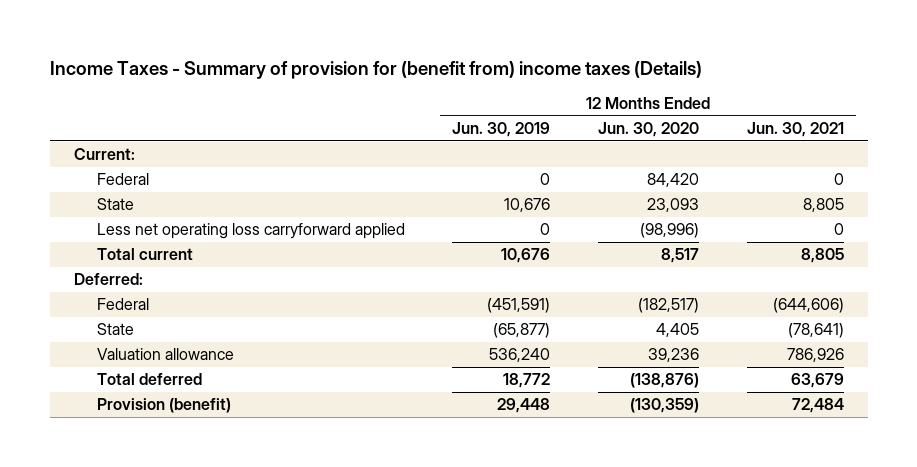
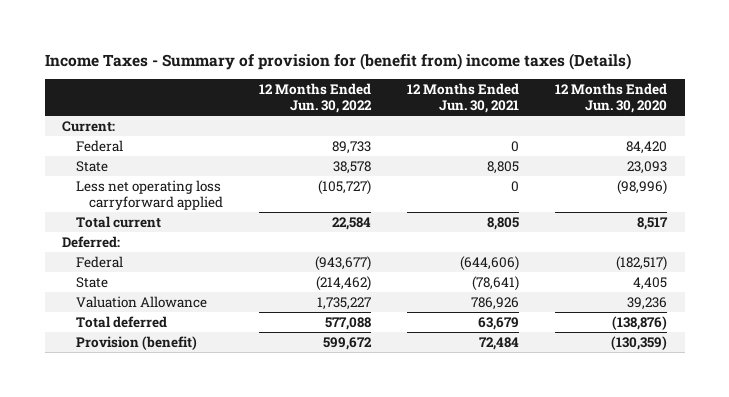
- | 12 Months Ended Jun. 30, 2019 | 12 Months Ended Jun. 30, 2020 | 12 Months Ended Jun. 30, 2021
+ | 12 Months Ended Jun. 30, 2022 | 12 Months Ended Jun. 30, 2021 | 12 Months Ended Jun. 30, 2020
- Valuation allowance | 536,240 | 39,236 | 786,926
+ Valuation Allowance | 1,735,227 | 786,926 | 39,236

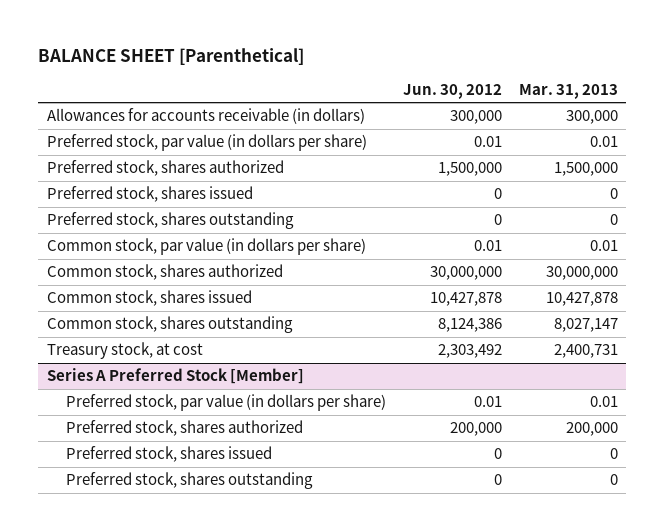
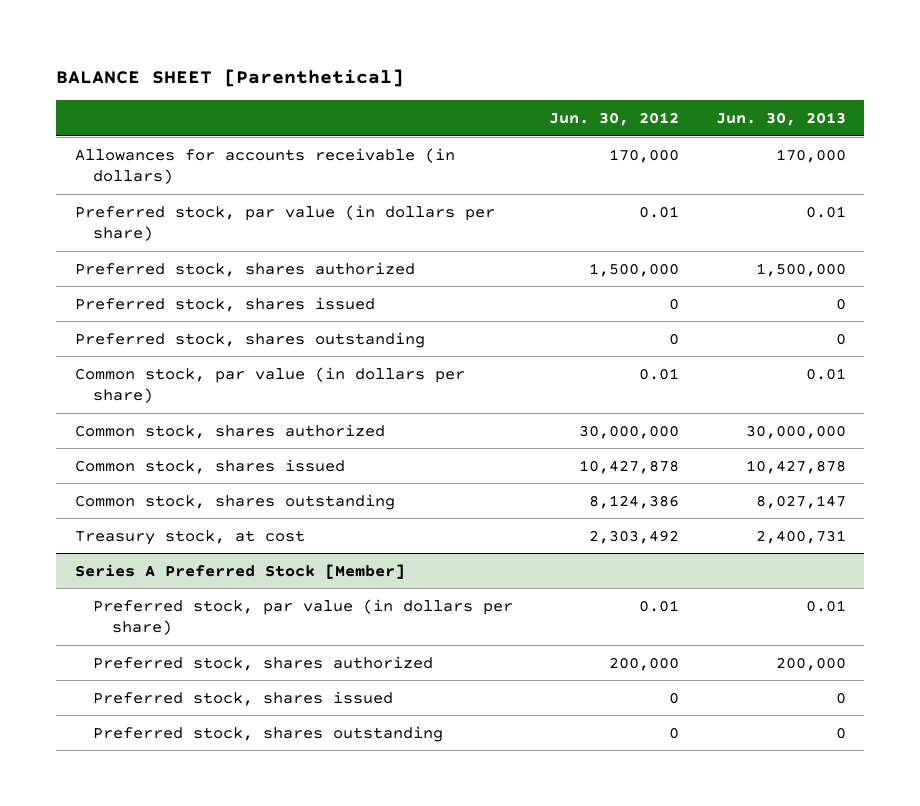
- | Jun. 30, 2012 | Mar. 31, 2013
+ | Jun. 30, 2012 | Jun. 30, 2013
- Allowances for accounts receivable (in dollars) | 300,000 | 300,000
+ Allowances for accounts receivable (in dollars) | 170,000 | 170,000

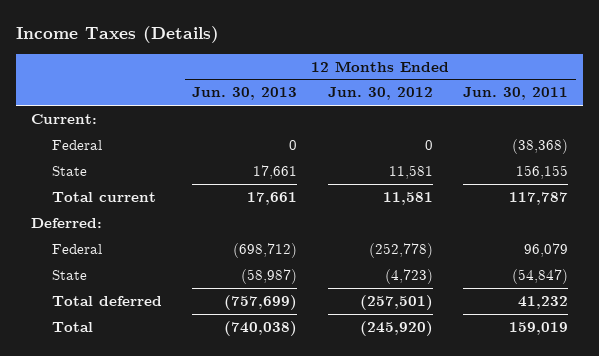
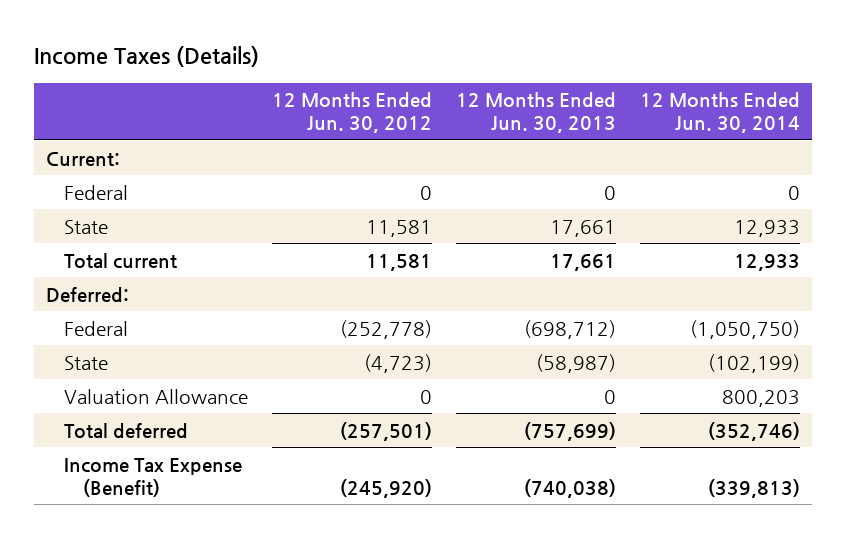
- | 12 Months Ended Jun. 30, 2013 | 12 Months Ended Jun. 30, 2012 | 12 Months Ended Jun. 30, 2011
+ | 12 Months Ended Jun. 30, 2012 | 12 Months Ended Jun. 30, 2013 | 12 Months Ended Jun. 30, 2014
+ Valuation Allowance | 0 | 0 | 800,203
- Total | (740,038) | (245,920) | 159,019
+ Income Tax Expense (Benefit) | (245,920) | (740,038) | (339,813)

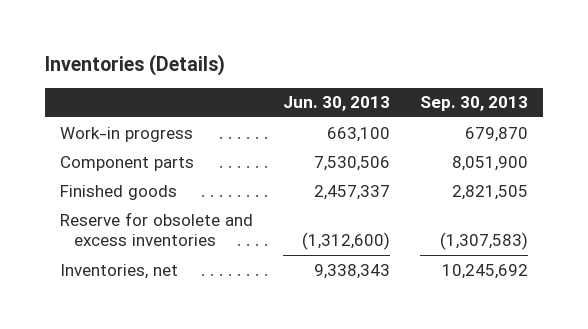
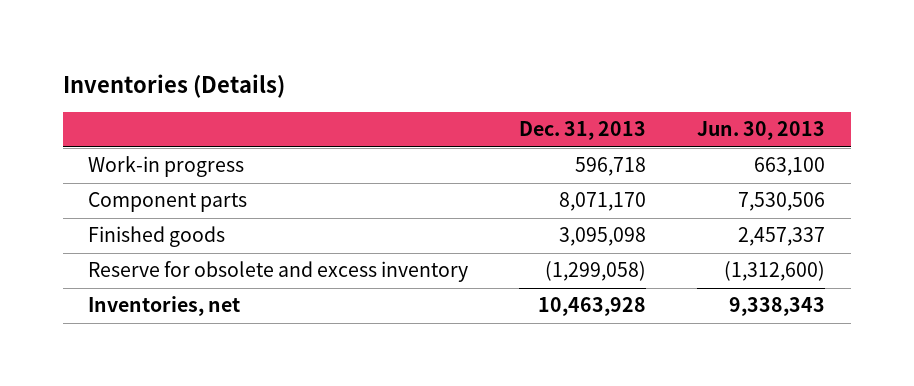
- | Jun. 30, 2013 | Sep. 30, 2013
+ | Dec. 31, 2013 | Jun. 30, 2013
- Reserve for obsolete and excess inventories | (1,312,600) | (1,307,583)
+ Reserve for obsolete and excess inventory | (1,299,058) | (1,312,600)

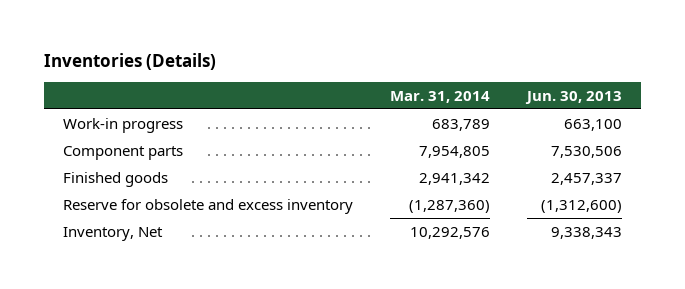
- | Dec. 31, 2013 | Jun. 30, 2013
+ | Mar. 31, 2014 | Jun. 30, 2013
- Inventories, net | 10,463,928 | 9,338,343
+ Inventory, Net | 10,292,576 | 9,338,343

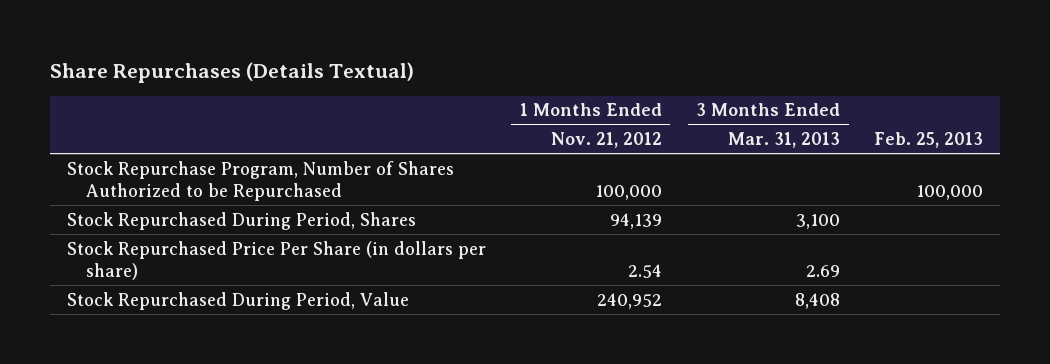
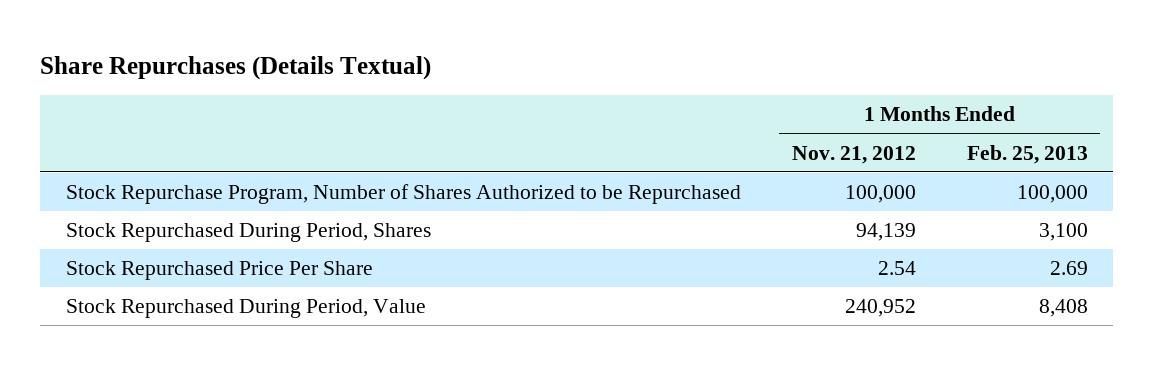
- | 1 Months Ended Nov. 21, 2012 | 3 Months Ended Mar. 31, 2013 | Feb. 25, 2013
+ | 1 Months Ended Nov. 21, 2012 | 1 Months Ended Feb. 25, 2013
- Stock Repurchased Price Per Share (in dollars per share) | 2.54 | 2.69 |
+ Stock Repurchased Price Per Share | 2.54 | 2.69

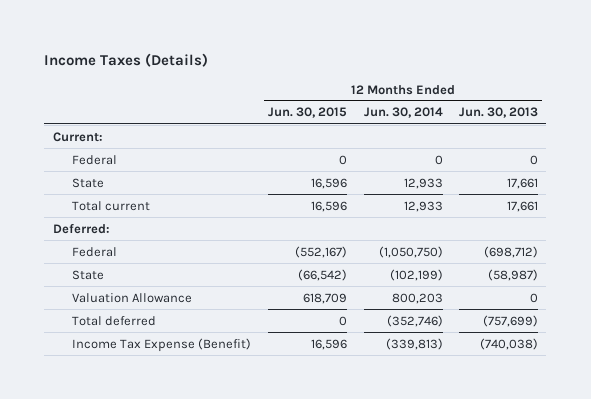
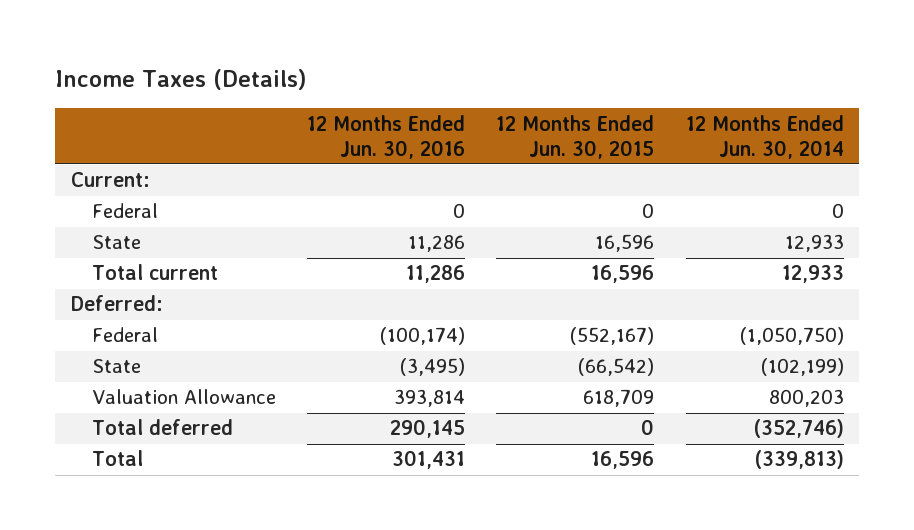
- | 12 Months Ended Jun. 30, 2015 | 12 Months Ended Jun. 30, 2014 | 12 Months Ended Jun. 30, 2013
+ | 12 Months Ended Jun. 30, 2016 | 12 Months Ended Jun. 30, 2015 | 12 Months Ended Jun. 30, 2014
- Income Tax Expense (Benefit) | 16,596 | (339,813) | (740,038)
+ Total | 301,431 | 16,596 | (339,813)

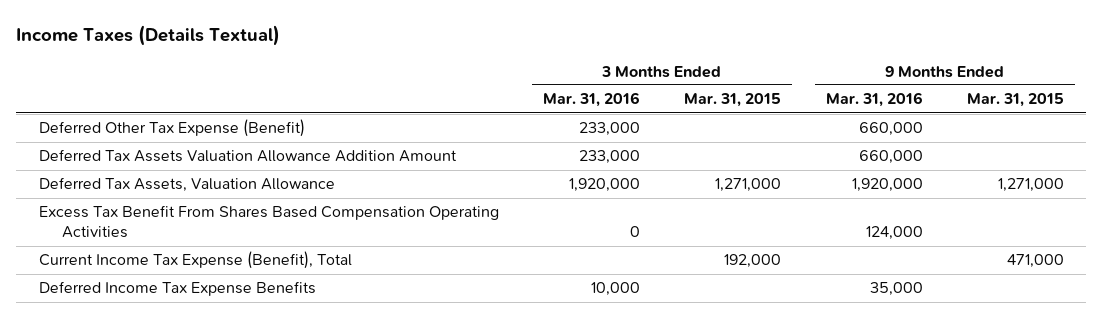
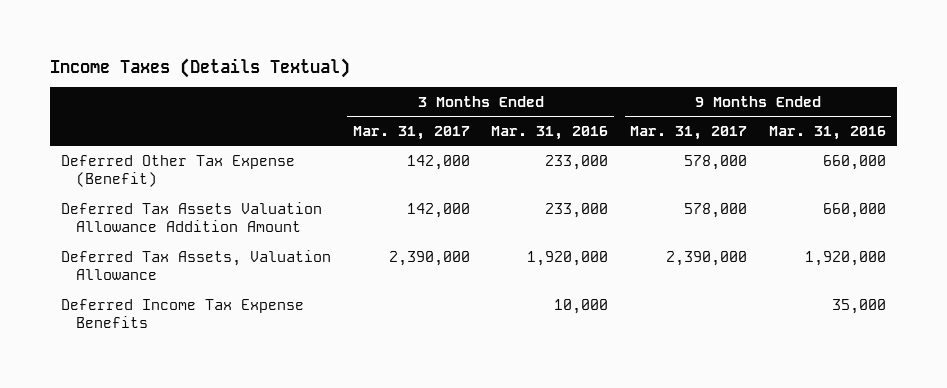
- | 3 Months Ended Mar. 31, 2016 | 3 Months Ended Mar. 31, 2015 | 9 Months Ended Mar. 31, 2016 | 9 Months Ended Mar. 31, 2015
+ | 3 Months Ended Mar. 31, 2017 | 3 Months Ended Mar. 31, 2016 | 9 Months Ended Mar. 31, 2017 | 9 Months Ended Mar. 31, 2016
- Excess Tax Benefit From Shares Based Compensation Operating Activities | 0 | | 124,000 |
- Current Income Tax Expense (Benefit), Total | | 192,000 | | 471,000

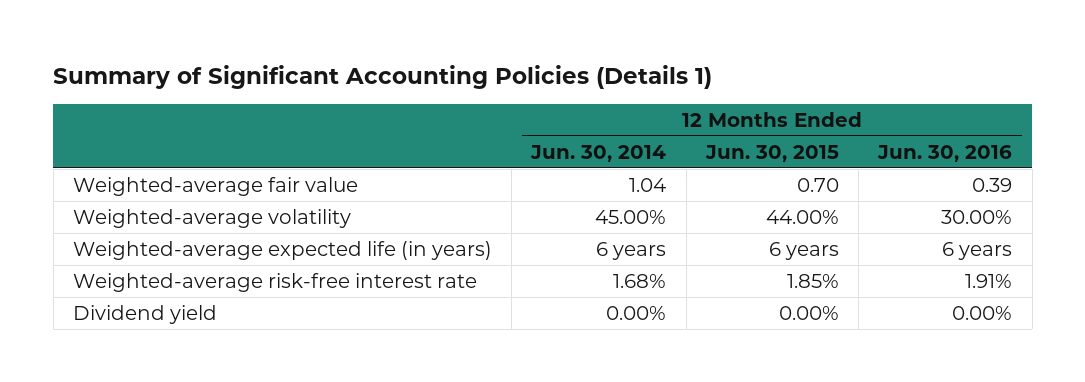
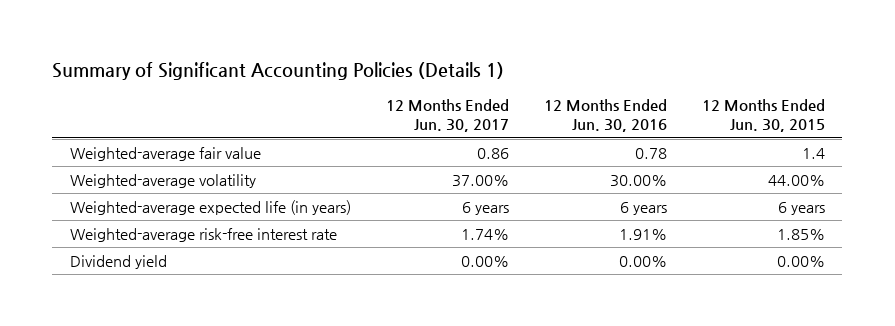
- | 12 Months Ended Jun. 30, 2014 | 12 Months Ended Jun. 30, 2015 | 12 Months Ended Jun. 30, 2016
+ | 12 Months Ended Jun. 30, 2017 | 12 Months Ended Jun. 30, 2016 | 12 Months Ended Jun. 30, 2015
- Weighted-average fair value | 1.04 | 0.70 | 0.39
+ Weighted-average fair value | 0.86 | 0.78 | 1.4

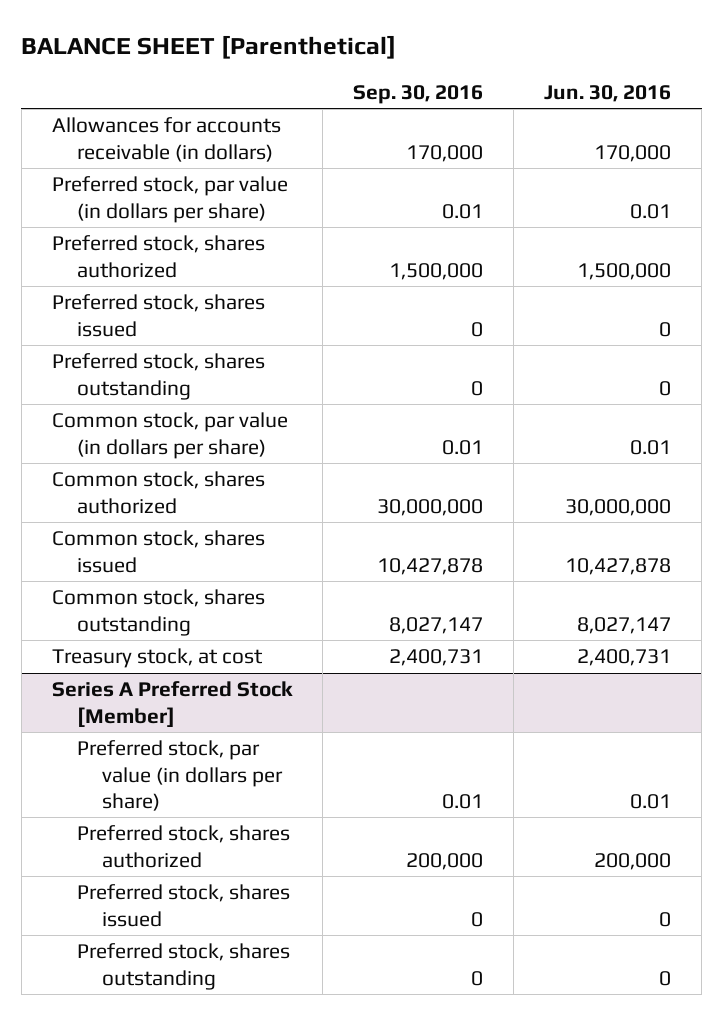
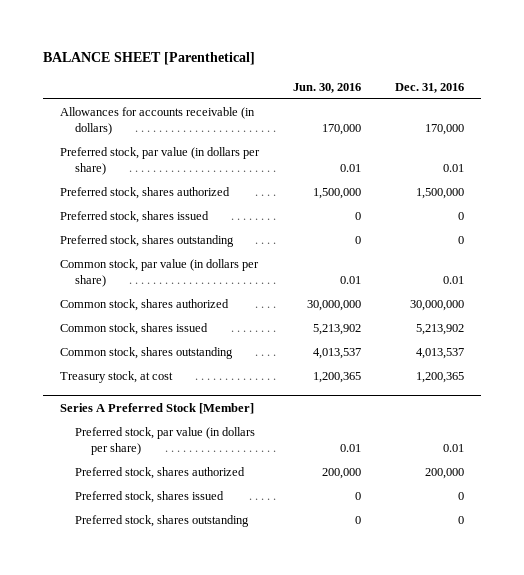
- | Sep. 30, 2016 | Jun. 30, 2016
+ | Jun. 30, 2016 | Dec. 31, 2016
- Common stock, shares issued | 10,427,878 | 10,427,878
- Common stock, shares outstanding | 8,027,147 | 8,027,147
- Treasury stock, at cost | 2,400,731 | 2,400,731
+ Common stock, shares issued | 5,213,902 | 5,213,902
+ Common stock, shares outstanding | 4,013,537 | 4,013,537
+ Treasury stock, at cost | 1,200,365 | 1,200,365

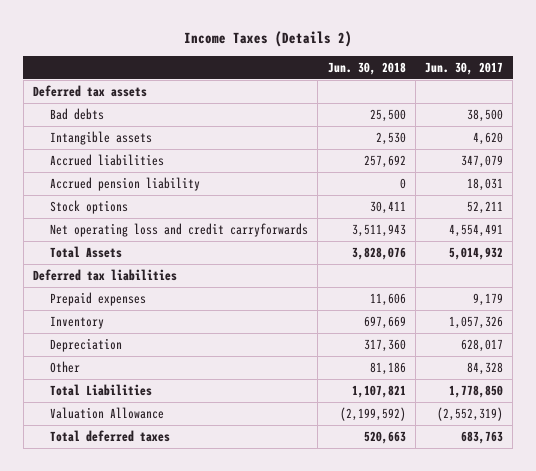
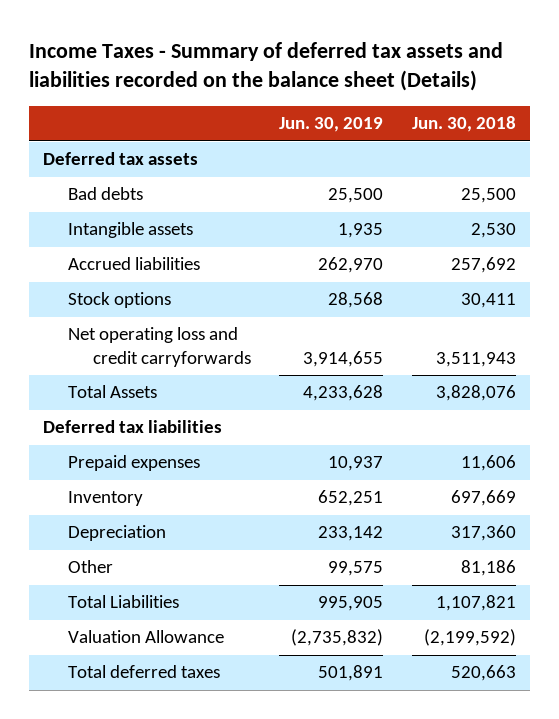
- Income Taxes (Details 2)
+ Income Taxes - Summary of deferred tax assets and liabilities recorded on the balance sheet (Details)
- | Jun. 30, 2018 | Jun. 30, 2017
+ | Jun. 30, 2019 | Jun. 30, 2018
- Accrued pension liability | 0 | 18,031

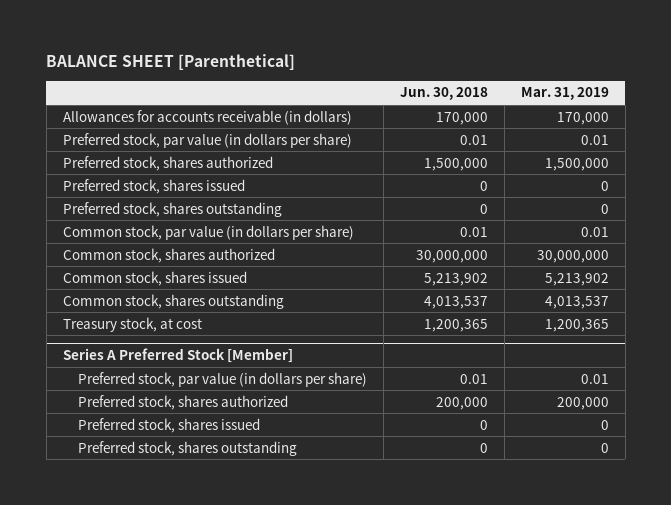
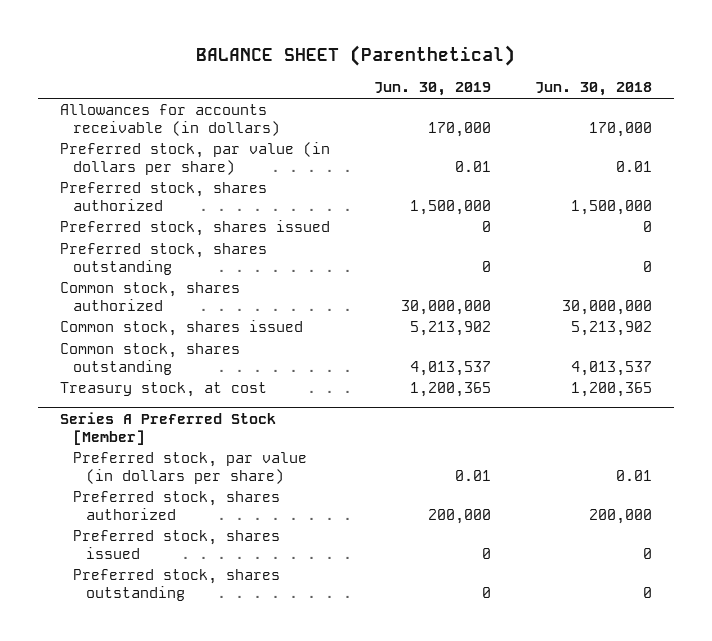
- BALANCE SHEET [Parenthetical]
+ BALANCE SHEET (Parenthetical)
- | Jun. 30, 2018 | Mar. 31, 2019
+ | Jun. 30, 2019 | Jun. 30, 2018
- Common stock, par value (in dollars per share) | 0.01 | 0.01

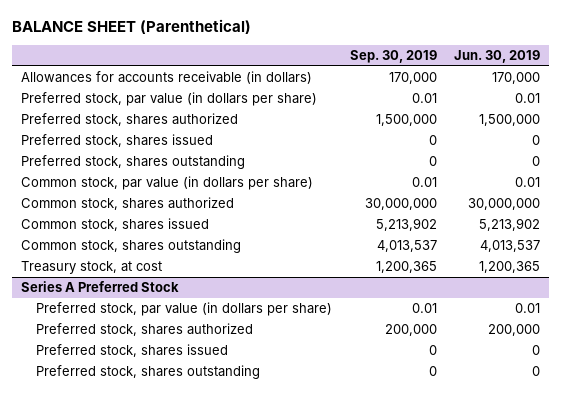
- | Jun. 30, 2019 | Jun. 30, 2018
+ | Sep. 30, 2019 | Jun. 30, 2019
+ Common stock, par value (in dollars per share) | 0.01 | 0.01
- Series A Preferred Stock [Member]
+ Series A Preferred Stock

